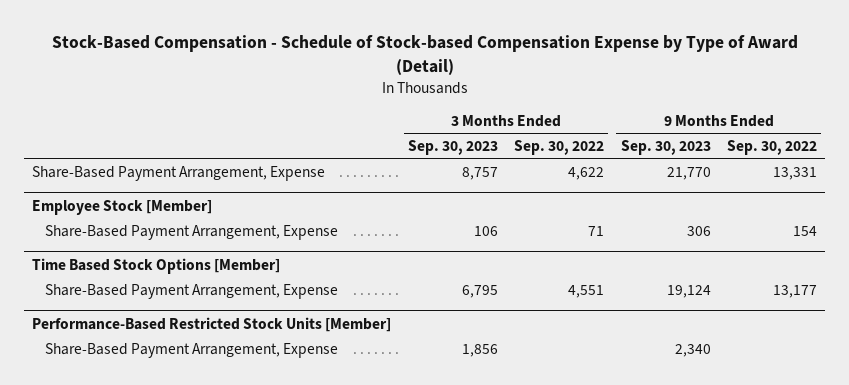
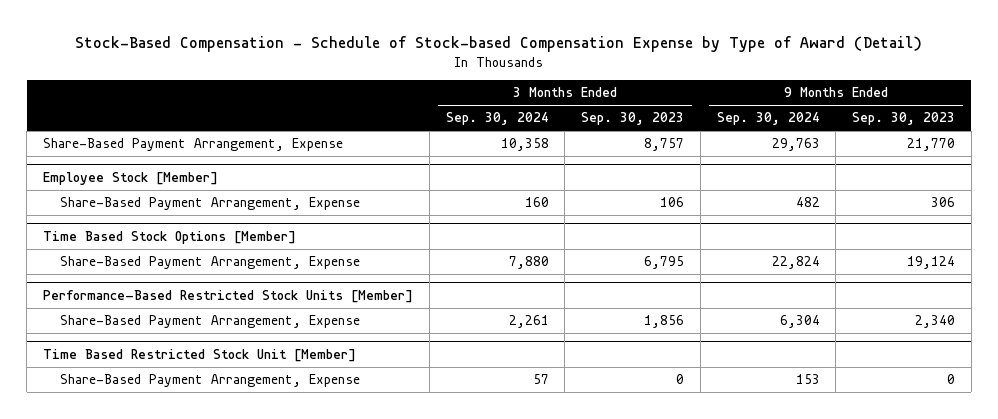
- | 3 Months Ended Sep. 30, 2023 | 3 Months Ended Sep. 30, 2022 | 9 Months Ended Sep. 30, 2023 | 9 Months Ended Sep. 30, 2022
+ | 3 Months Ended Sep. 30, 2024 | 3 Months Ended Sep. 30, 2023 | 9 Months Ended Sep. 30, 2024 | 9 Months Ended Sep. 30, 2023
+ Time Based Restricted Stock Unit [Member]
+ Share-Based Payment Arrangement, Expense | 57 | 0 | 153 | 0

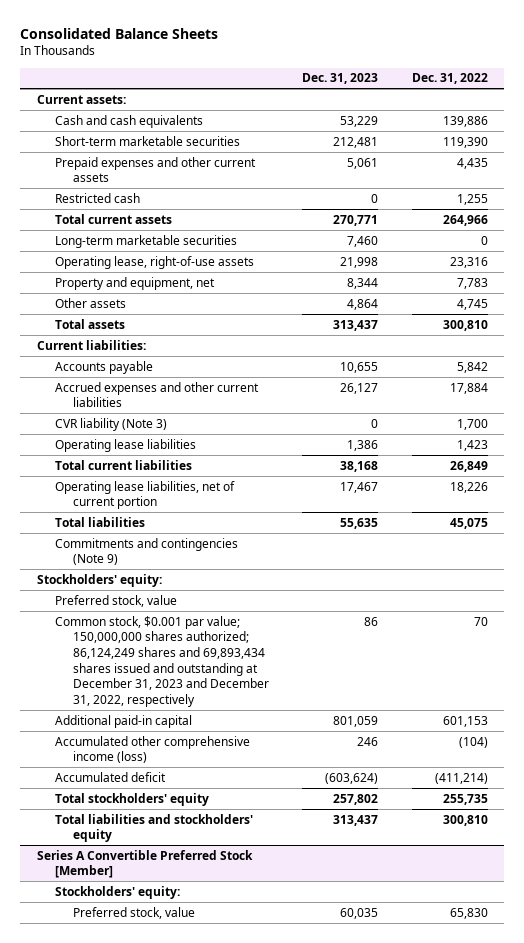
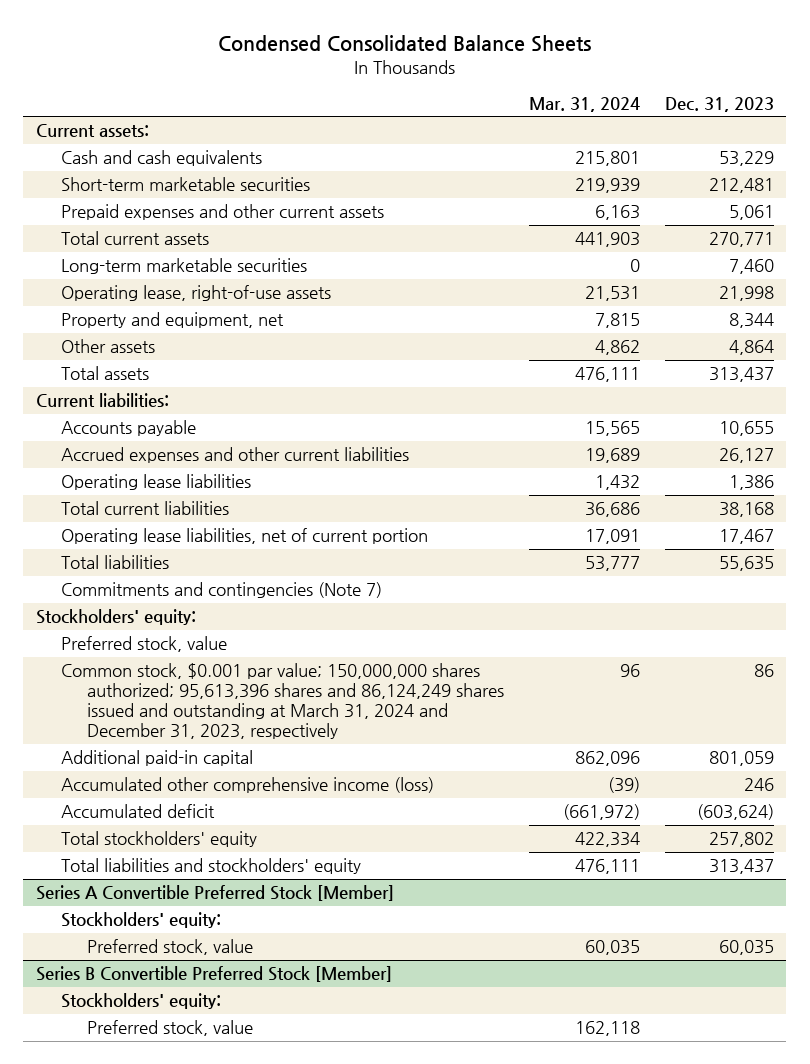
- Consolidated Balance Sheets
+ Condensed Consolidated Balance Sheets
- | Dec. 31, 2023 | Dec. 31, 2022
+ | Mar. 31, 2024 | Dec. 31, 2023
- Restricted cash | 0 | 1,255
- CVR liability (Note 3) | 0 | 1,700
- Commitments and contingencies (Note 9)
+ Commitments and contingencies (Note 7)
- Common stock, $0.001 par value; 150,000,000 shares authorized; 86,124,249 shares and 69,893,434 shares issued and outstanding at December 31, 2023 and December 31, 2022, respectively | 86 | 70
+ Common stock, $0.001 par value; 150,000,000 shares authorized; 95,613,396 shares and 86,124,249 shares issued and outstanding at March 31, 2024 and December 31, 2023, respectively | 96 | 86
+ Series B Convertible Preferred Stock [Member]
+ Stockholders' equity:
+ Preferred stock, value | 162,118 |

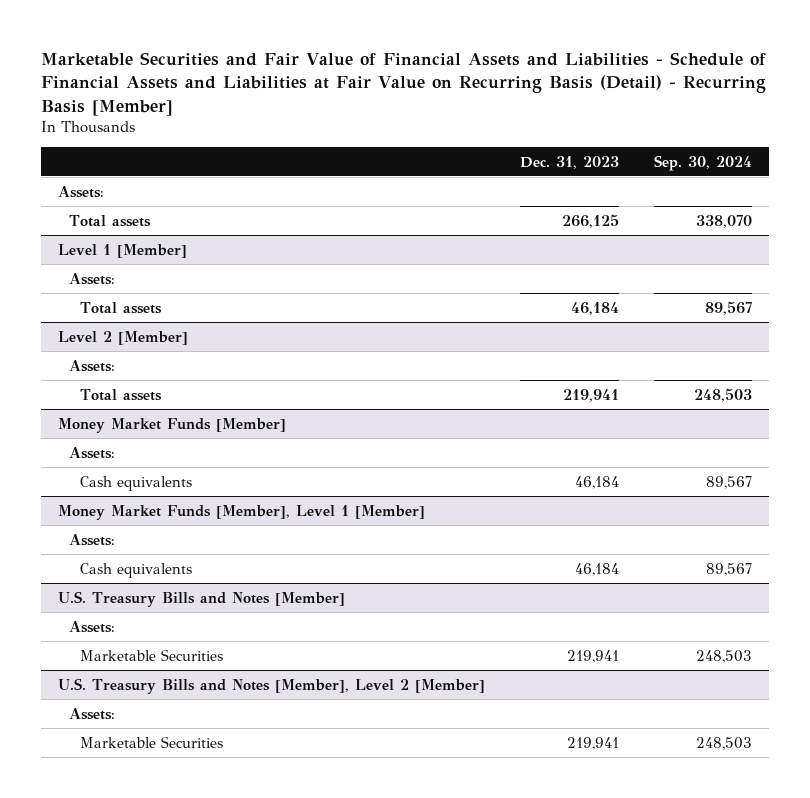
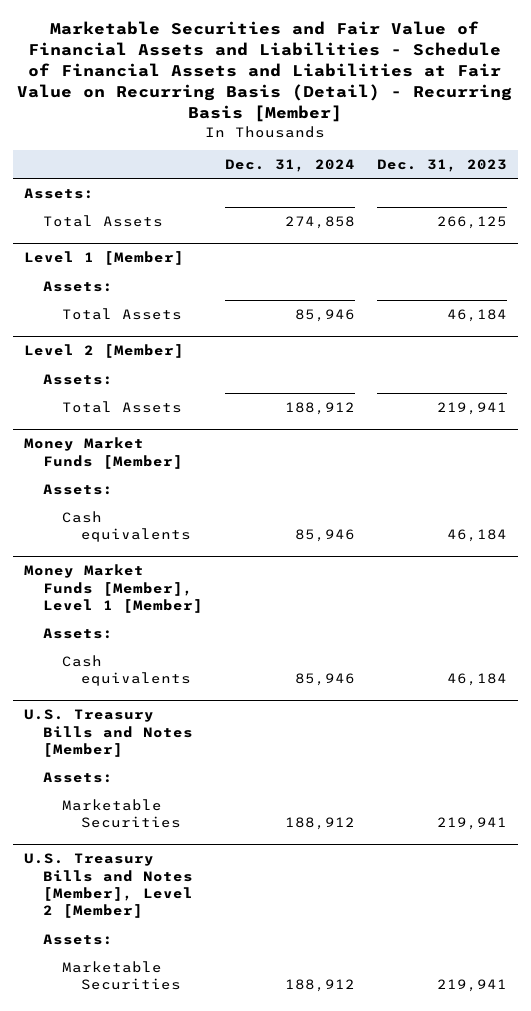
- | Dec. 31, 2023 | Sep. 30, 2024
+ | Dec. 31, 2024 | Dec. 31, 2023
- Total assets | 266,125 | 338,070
+ Total Assets | 274,858 | 266,125
@ Level 1 [Member]
- Total assets | 46,184 | 89,567
+ Total Assets | 85,946 | 46,184
@ Level 2 [Member]
- Total assets | 219,941 | 248,503
+ Total Assets | 188,912 | 219,941

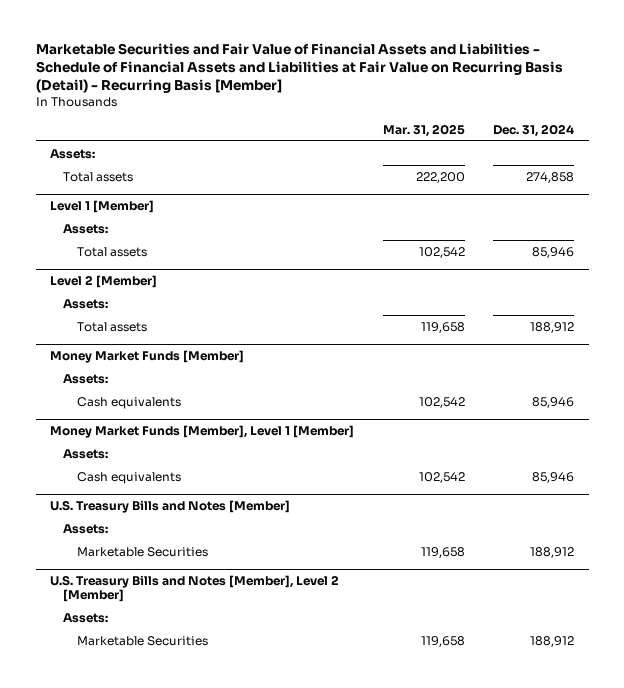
- | Dec. 31, 2024 | Dec. 31, 2023
+ | Mar. 31, 2025 | Dec. 31, 2024
- Total Assets | 274,858 | 266,125
+ Total assets | 222,200 | 274,858
@ Level 1 [Member]
- Total Assets | 85,946 | 46,184
+ Total assets | 102,542 | 85,946
@ Level 2 [Member]
- Total Assets | 188,912 | 219,941
+ Total assets | 119,658 | 188,912

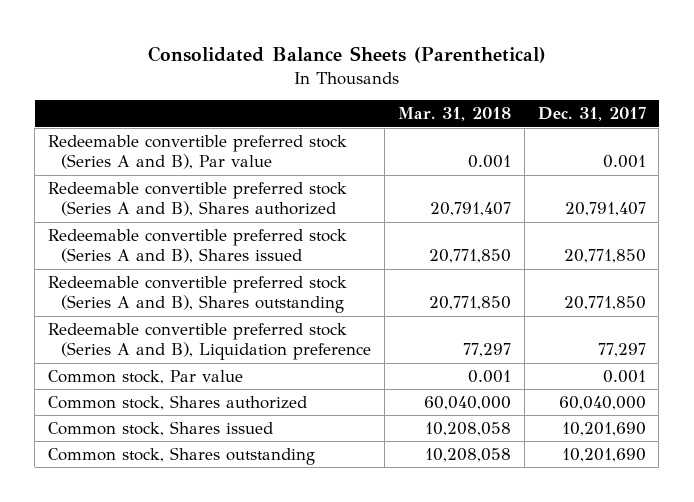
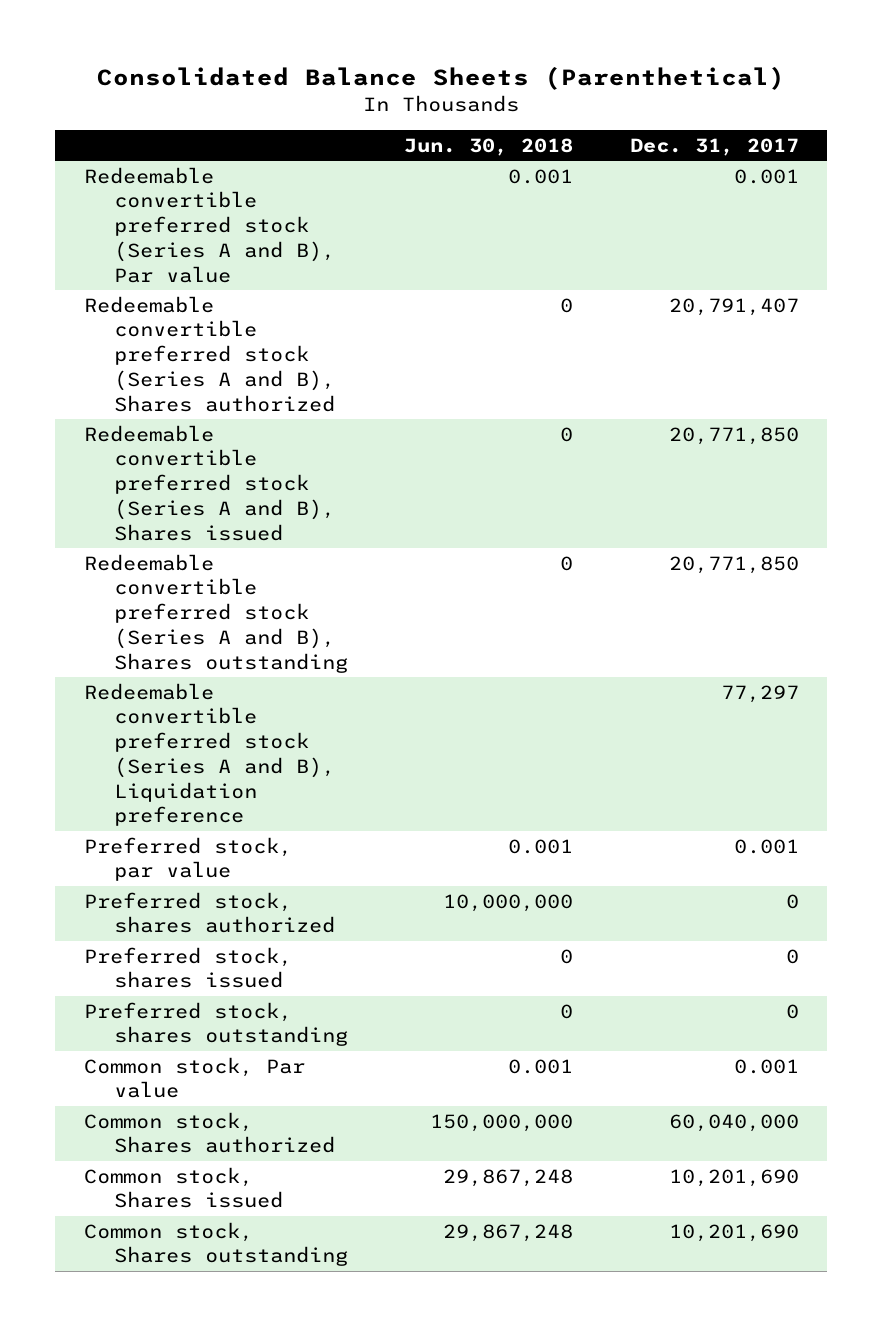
- | Mar. 31, 2018 | Dec. 31, 2017
+ | Jun. 30, 2018 | Dec. 31, 2017
+ Preferred stock, par value | 0.001 | 0.001
+ Preferred stock, shares authorized | 10,000,000 | 0
+ Preferred stock, shares issued | 0 | 0
+ Preferred stock, shares outstanding | 0 | 0

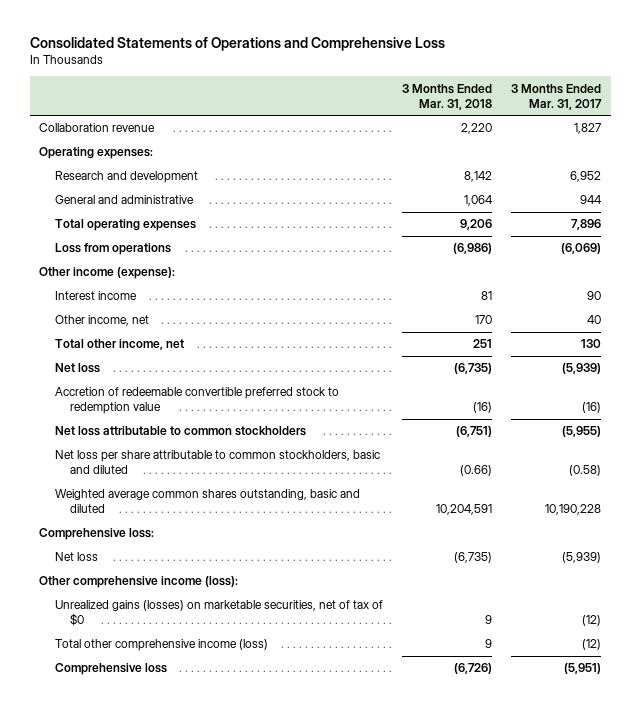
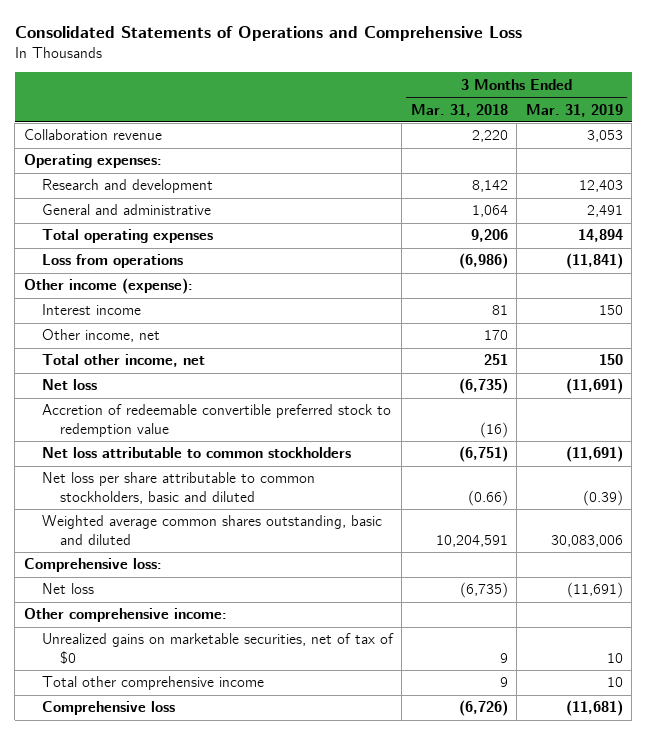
- | 3 Months Ended Mar. 31, 2018 | 3 Months Ended Mar. 31, 2017
+ | 3 Months Ended Mar. 31, 2018 | 3 Months Ended Mar. 31, 2019
- Other comprehensive income (loss):
- Unrealized gains (losses) on marketable securities, net of tax of $0 | 9 | (12)
- Total other comprehensive income (loss) | 9 | (12)
+ Other comprehensive income:
+ Unrealized gains on marketable securities, net of tax of $0 | 9 | 10
+ Total other comprehensive income | 9 | 10

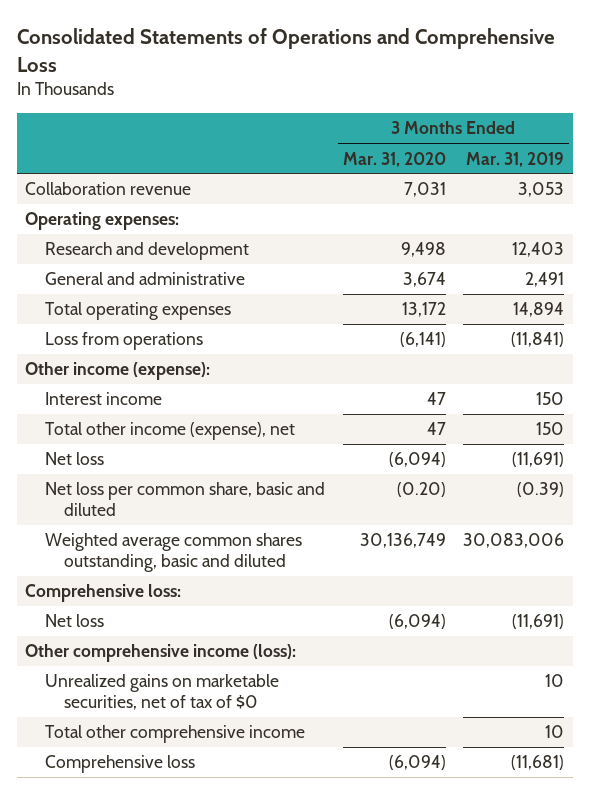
- | 3 Months Ended Mar. 31, 2018 | 3 Months Ended Mar. 31, 2019
+ | 3 Months Ended Mar. 31, 2020 | 3 Months Ended Mar. 31, 2019
- Other income, net | 170 |
- Total other income, net | 251 | 150
+ Total other income (expense), net | 47 | 150
- Accretion of redeemable convertible preferred stock to redemption value | (16) |
- Net loss attributable to common stockholders | (6,751) | (11,691)
- Net loss per share attributable to common stockholders, basic and diluted | (0.66) | (0.39)
+ Net loss per common share, basic and diluted | (0.20) | (0.39)
- Other comprehensive income:
+ Other comprehensive income (loss):

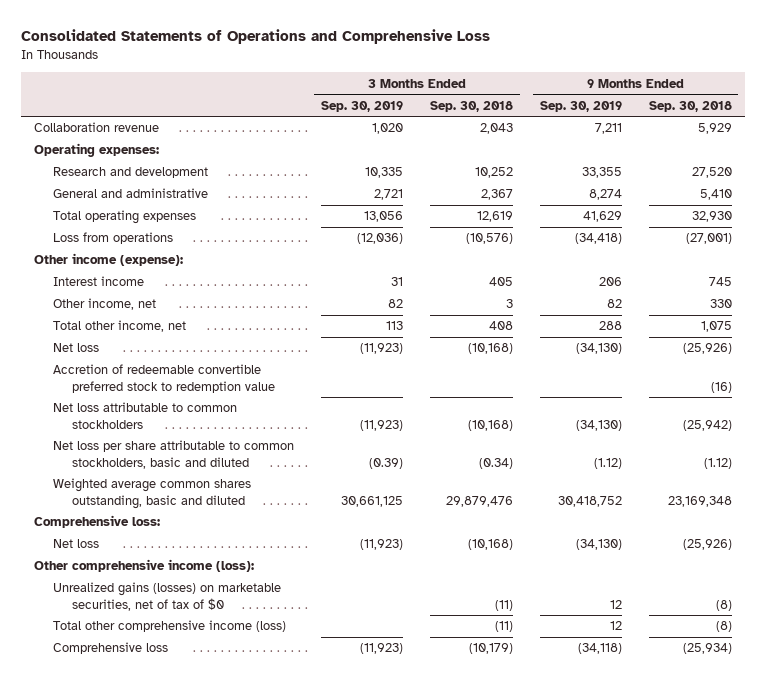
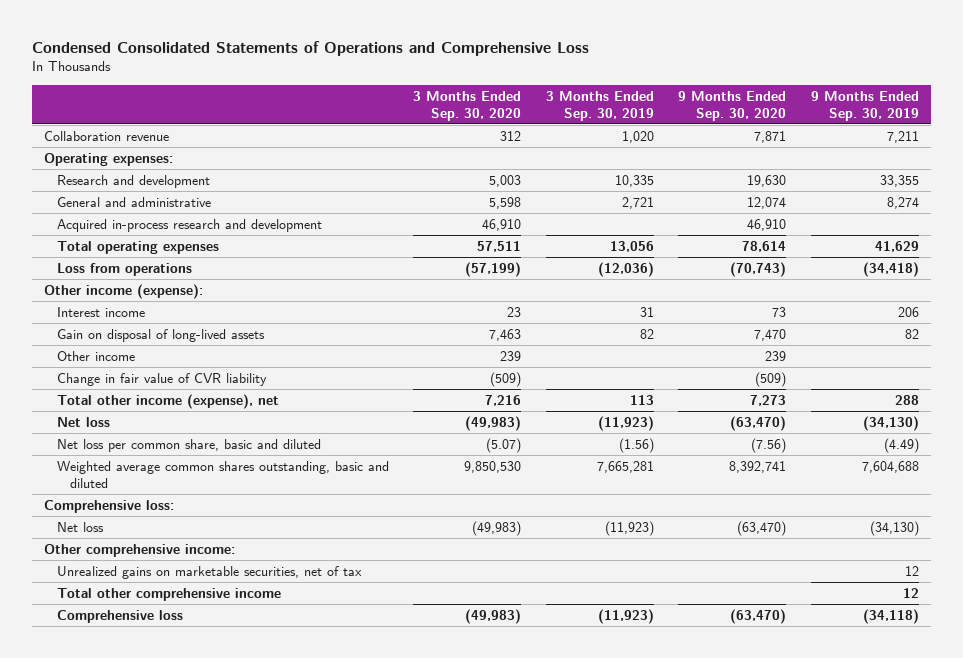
- Consolidated Statements of Operations and Comprehensive Loss
+ Condensed Consolidated Statements of Operations and Comprehensive Loss
- | 3 Months Ended Sep. 30, 2019 | 3 Months Ended Sep. 30, 2018 | 9 Months Ended Sep. 30, 2019 | 9 Months Ended Sep. 30, 2018
+ | 3 Months Ended Sep. 30, 2020 | 3 Months Ended Sep. 30, 2019 | 9 Months Ended Sep. 30, 2020 | 9 Months Ended Sep. 30, 2019
+ Acquired in-process research and development | 46,910 | | 46,910 |
- Other income, net | 82 | 3 | 82 | 330
- Total other income, net | 113 | 408 | 288 | 1,075
+ Gain on disposal of long-lived assets | 7,463 | 82 | 7,470 | 82
+ Other income | 239 | | 239 |
+ Change in fair value of CVR liability | (509) | | (509) |
+ Total other income (expense), net | 7,216 | 113 | 7,273 | 288
- Accretion of redeemable convertible preferred stock to redemption value | | | | (16)
- Net loss attributable to common stockholders | (11,923) | (10,168) | (34,130) | (25,942)
- Net loss per share attributable to common stockholders, basic and diluted | (0.39) | (0.34) | (1.12) | (1.12)
- Weighted average common shares outstanding, basic and diluted | 30,661,125 | 29,879,476 | 30,418,752 | 23,169,348
+ Net loss per common share, basic and diluted | (5.07) | (1.56) | (7.56) | (4.49)
+ Weighted average common shares outstanding, basic and diluted | 9,850,530 | 7,665,281 | 8,392,741 | 7,604,688
- Other comprehensive income (loss):
- Unrealized gains (losses) on marketable securities, net of tax of $0 | | (11) | 12 | (8)
- Total other comprehensive income (loss) | | (11) | 12 | (8)
+ Other comprehensive income:
+ Unrealized gains on marketable securities, net of tax | | | | 12
+ Total other comprehensive income | | | | 12

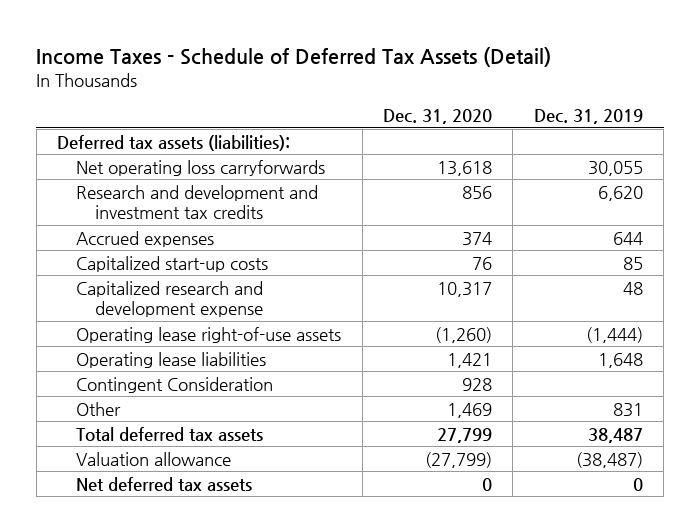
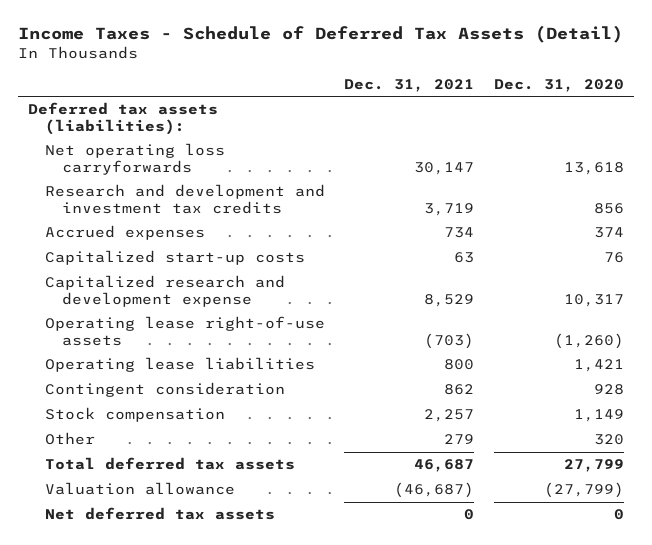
- | Dec. 31, 2020 | Dec. 31, 2019
+ | Dec. 31, 2021 | Dec. 31, 2020
- Contingent Consideration | 928 |
- Other | 1,469 | 831
+ Contingent consideration | 862 | 928
+ Stock compensation | 2,257 | 1,149
+ Other | 279 | 320

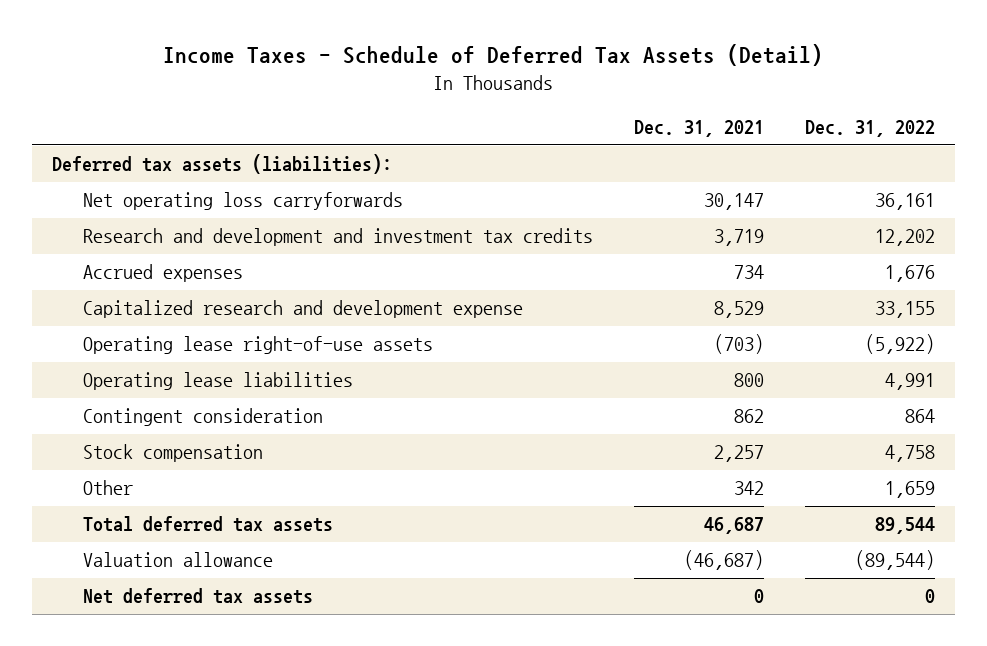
- | Dec. 31, 2021 | Dec. 31, 2020
+ | Dec. 31, 2021 | Dec. 31, 2022
- Capitalized start-up costs | 63 | 76
- Other | 279 | 320
+ Other | 342 | 1,659

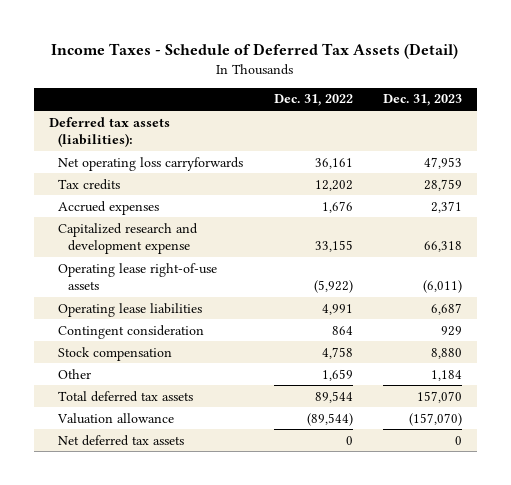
- | Dec. 31, 2021 | Dec. 31, 2022
+ | Dec. 31, 2022 | Dec. 31, 2023
- Research and development and investment tax credits | 3,719 | 12,202
+ Tax credits | 12,202 | 28,759

